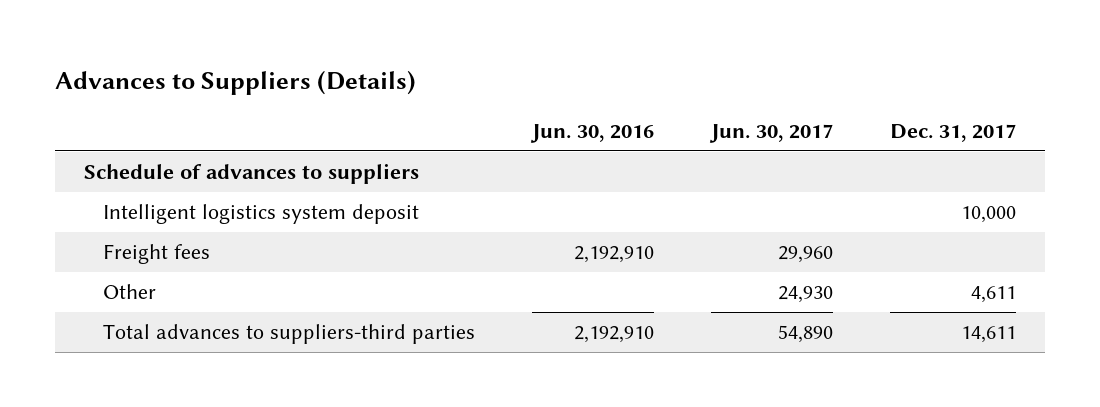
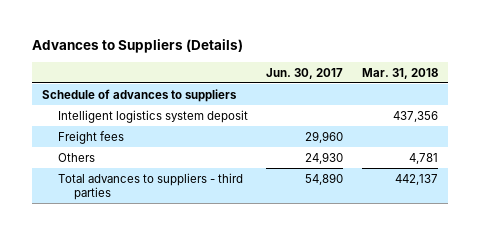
- | Jun. 30, 2016 | Jun. 30, 2017 | Dec. 31, 2017
+ | Jun. 30, 2017 | Mar. 31, 2018
- Other | | 24,930 | 4,611
- Total advances to suppliers-third parties | 2,192,910 | 54,890 | 14,611
+ Others | 24,930 | 4,781
+ Total advances to suppliers - third parties | 54,890 | 442,137

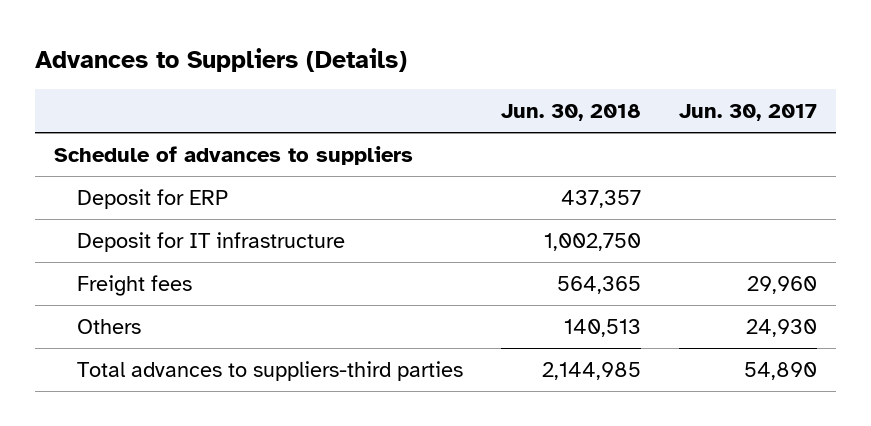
- | Jun. 30, 2017 | Mar. 31, 2018
+ | Jun. 30, 2018 | Jun. 30, 2017
- Intelligent logistics system deposit | | 437,356
+ Deposit for ERP | 437,357 |
+ Deposit for IT infrastructure | 1,002,750 |
- Total advances to suppliers - third parties | 54,890 | 442,137
+ Total advances to suppliers-third parties | 2,144,985 | 54,890

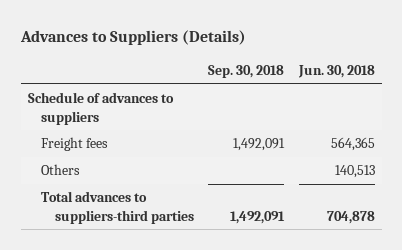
- | Jun. 30, 2018 | Jun. 30, 2017
+ | Sep. 30, 2018 | Jun. 30, 2018
- Deposit for ERP | 437,357 |
- Deposit for IT infrastructure | 1,002,750 |
- Total advances to suppliers-third parties | 2,144,985 | 54,890
+ Total advances to suppliers-third parties | 1,492,091 | 704,878

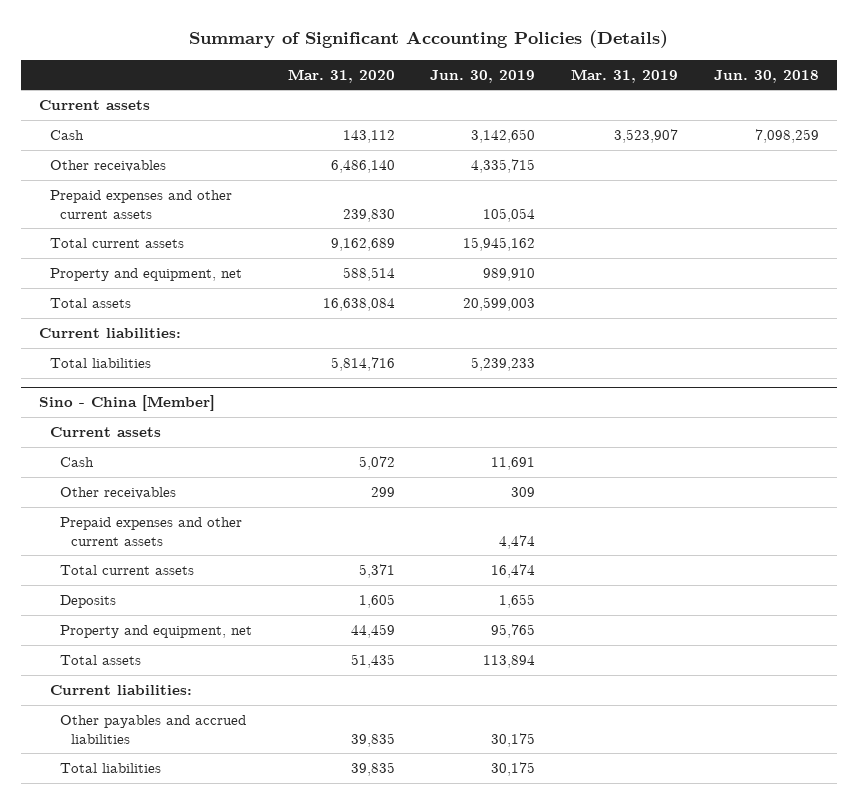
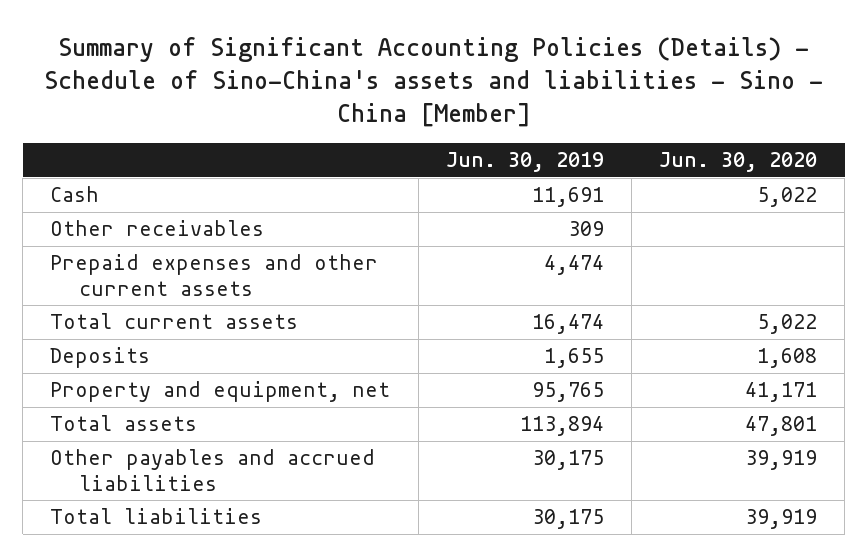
- Summary of Significant Accounting Policies (Details)
+ Summary of Significant Accounting Policies (Details) - Schedule of Sino-China's assets and liabilities - Sino - China [Member]
- | Mar. 31, 2020 | Jun. 30, 2019 | Mar. 31, 2019 | Jun. 30, 2018
+ | Jun. 30, 2019 | Jun. 30, 2020
- Current assets
- Cash | 143,112 | 3,142,650 | 3,523,907 | 7,098,259
- Other receivables | 6,486,140 | 4,335,715 | |
- Prepaid expenses and other current assets | 239,830 | 105,054 | |
- Total current assets | 9,162,689 | 15,945,162 | |
- Property and equipment, net | 588,514 | 989,910 | |
- Total assets | 16,638,084 | 20,599,003 | |
- Current liabilities:
- Total liabilities | 5,814,716 | 5,239,233 | |
- Sino - China [Member]
- Current assets
- Current liabilities:

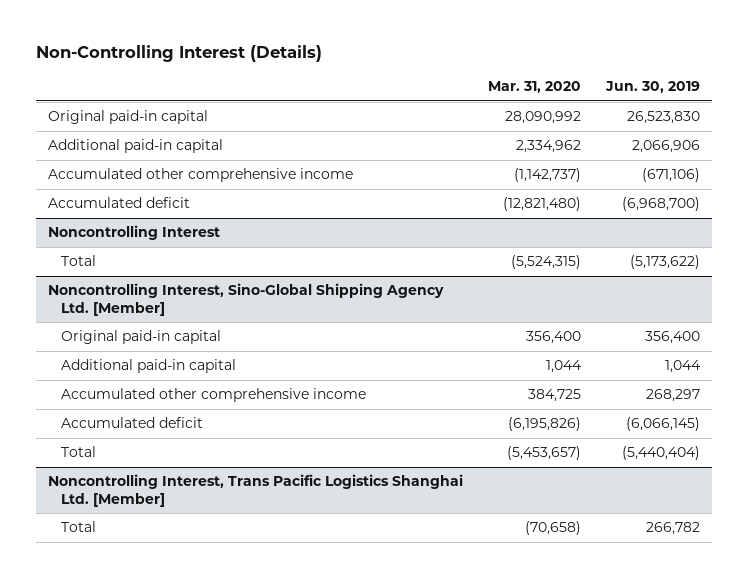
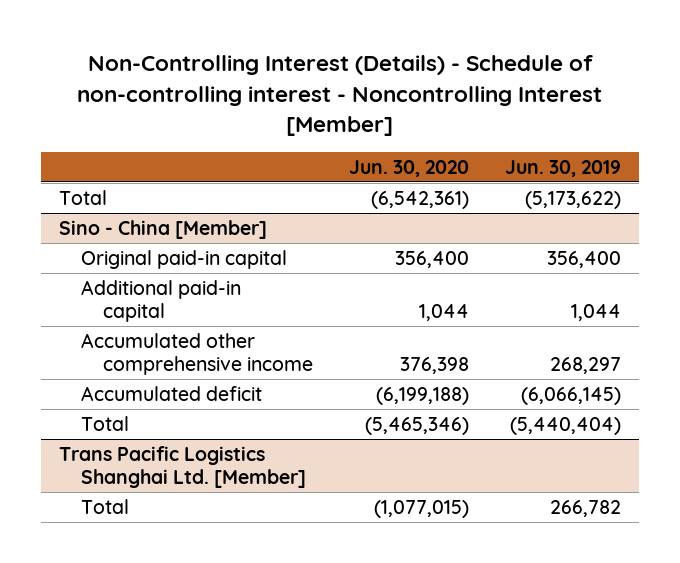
- Non-Controlling Interest (Details)
+ Non-Controlling Interest (Details) - Schedule of non-controlling interest - Noncontrolling Interest [Member]
- | Mar. 31, 2020 | Jun. 30, 2019
+ | Jun. 30, 2020 | Jun. 30, 2019
- Original paid-in capital | 28,090,992 | 26,523,830
- Additional paid-in capital | 2,334,962 | 2,066,906
- Accumulated other comprehensive income | (1,142,737) | (671,106)
- Accumulated deficit | (12,821,480) | (6,968,700)
- Noncontrolling Interest
- Noncontrolling Interest, Sino-Global Shipping Agency Ltd. [Member]
+ Sino - China [Member]
- Noncontrolling Interest, Trans Pacific Logistics Shanghai Ltd. [Member]
+ Trans Pacific Logistics Shanghai Ltd. [Member]

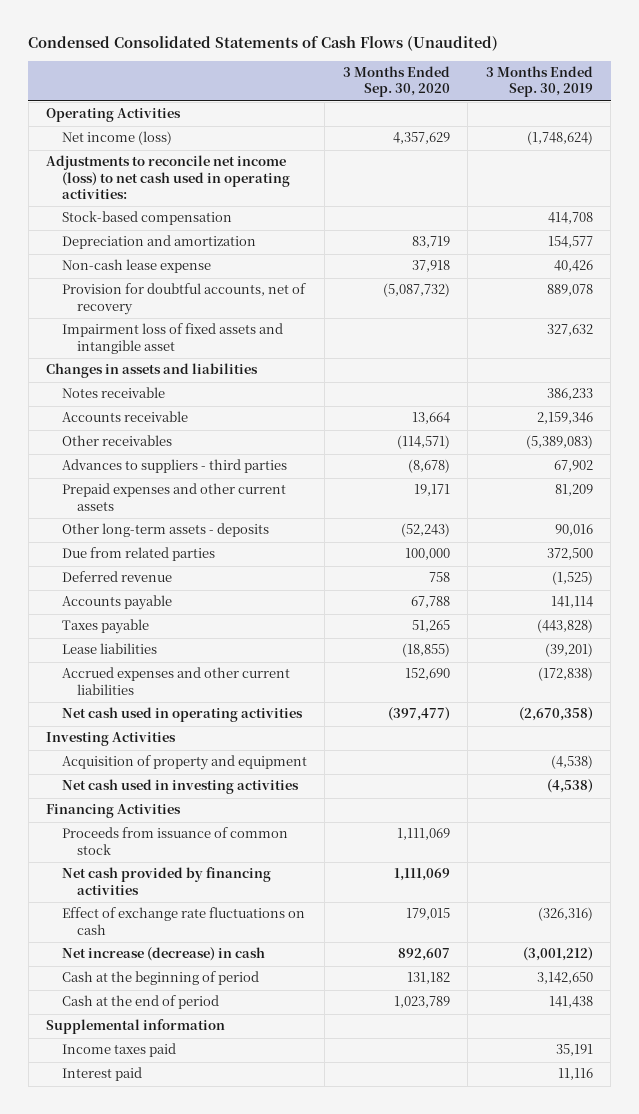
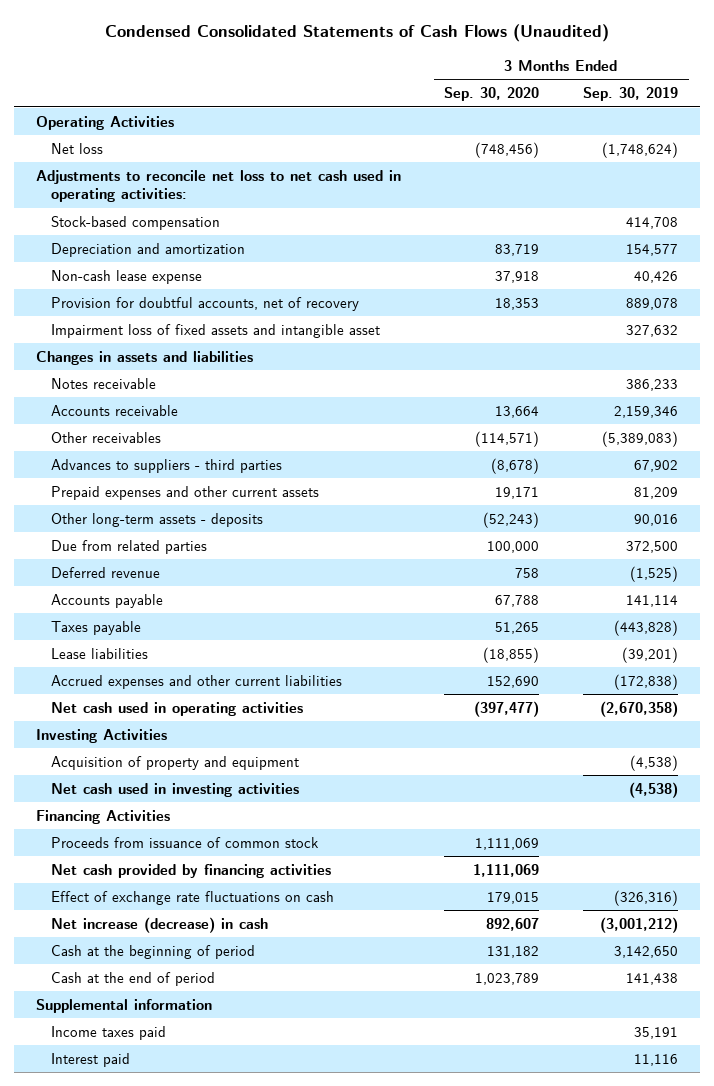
- Net income (loss) | 4,357,629 | (1,748,624)
- Adjustments to reconcile net income (loss) to net cash used in operating activities:
+ Net loss | (748,456) | (1,748,624)
+ Adjustments to reconcile net loss to net cash used in operating activities:
- Provision for doubtful accounts, net of recovery | (5,087,732) | 889,078
+ Provision for doubtful accounts, net of recovery | 18,353 | 889,078

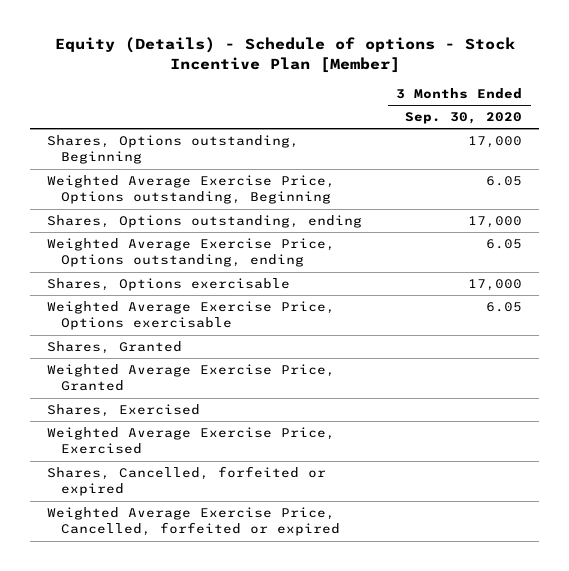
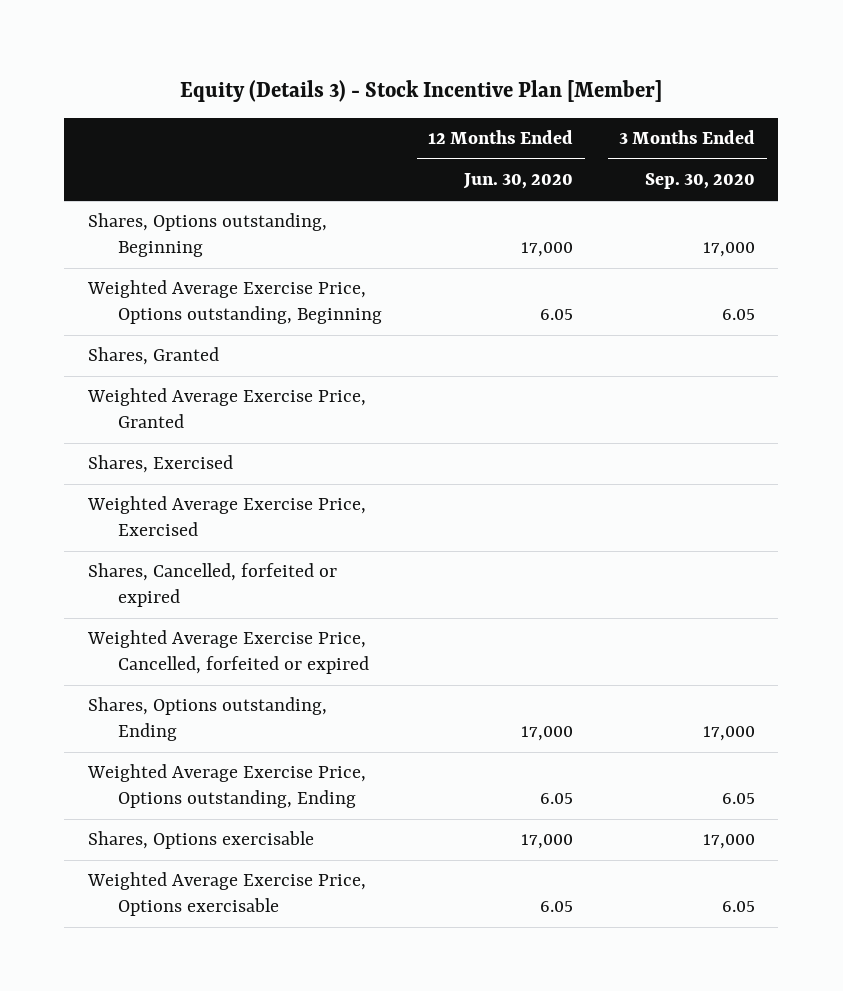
- Equity (Details) - Schedule of options - Stock Incentive Plan [Member]
+ Equity (Details 3) - Stock Incentive Plan [Member]
- | 3 Months Ended Sep. 30, 2020
+ | 12 Months Ended Jun. 30, 2020 | 3 Months Ended Sep. 30, 2020
- Shares, Options outstanding, ending | 17,000
- Weighted Average Exercise Price, Options outstanding, ending | 6.05
+ Shares, Options outstanding, Ending | 17,000 | 17,000
+ Weighted Average Exercise Price, Options outstanding, Ending | 6.05 | 6.05
moved down: Shares, Options exercisable | 17,000 | 17,000
moved down: Weighted Average Exercise Price, Options exercisable | 6.05 | 6.05

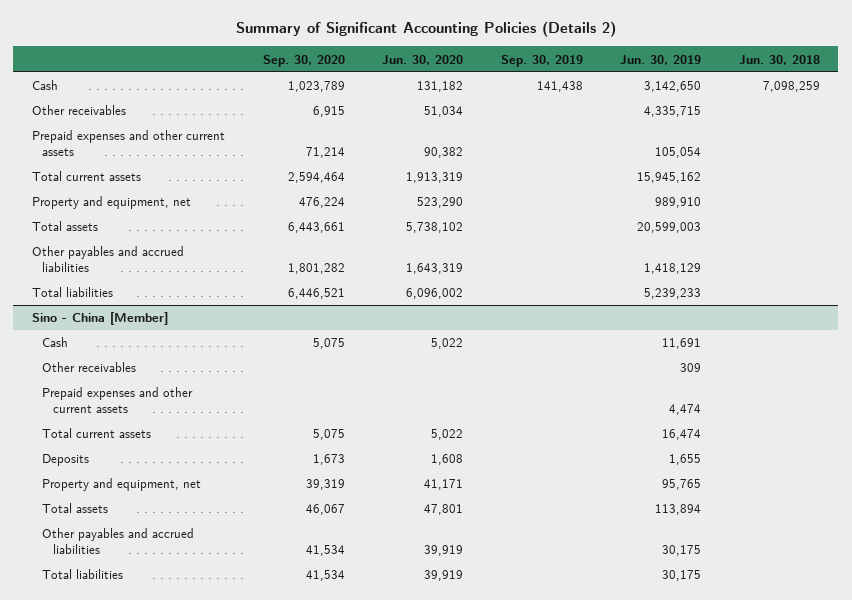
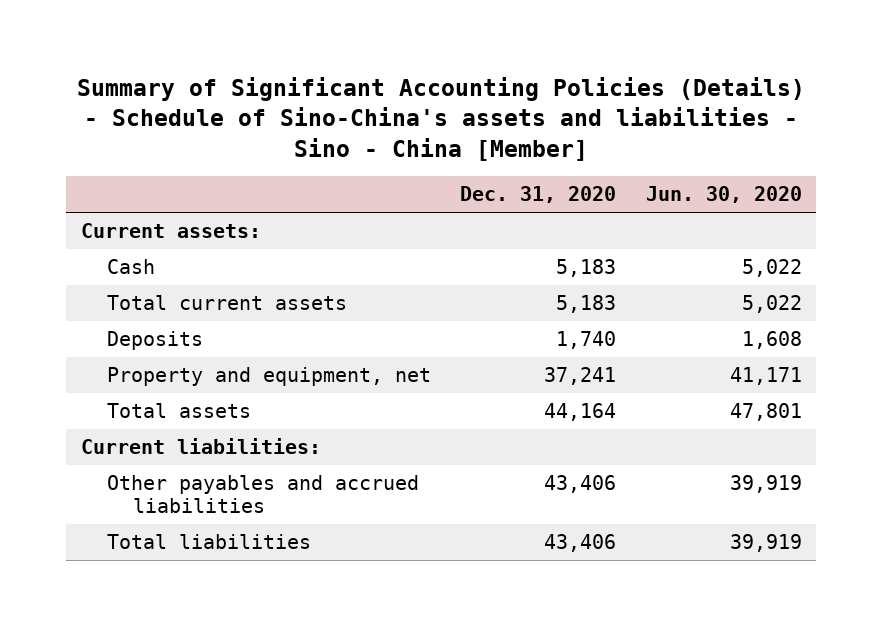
- Summary of Significant Accounting Policies (Details 2)
+ Summary of Significant Accounting Policies (Details) - Schedule of Sino-China's assets and liabilities - Sino - China [Member]
- | Sep. 30, 2020 | Jun. 30, 2020 | Sep. 30, 2019 | Jun. 30, 2019 | Jun. 30, 2018
+ | Dec. 31, 2020 | Jun. 30, 2020
- Cash | 1,023,789 | 131,182 | 141,438 | 3,142,650 | 7,098,259
- Other receivables | 6,915 | 51,034 | | 4,335,715 |
- Prepaid expenses and other current assets | 71,214 | 90,382 | | 105,054 |
- Total current assets | 2,594,464 | 1,913,319 | | 15,945,162 |
- Property and equipment, net | 476,224 | 523,290 | | 989,910 |
- Total assets | 6,443,661 | 5,738,102 | | 20,599,003 |
- Other payables and accrued liabilities | 1,801,282 | 1,643,319 | | 1,418,129 |
- Total liabilities | 6,446,521 | 6,096,002 | | 5,239,233 |
- Sino - China [Member]
+ Current assets:
- Other receivables | | | | 309 |
- Prepaid expenses and other current assets | | | | 4,474 |
+ Current liabilities:

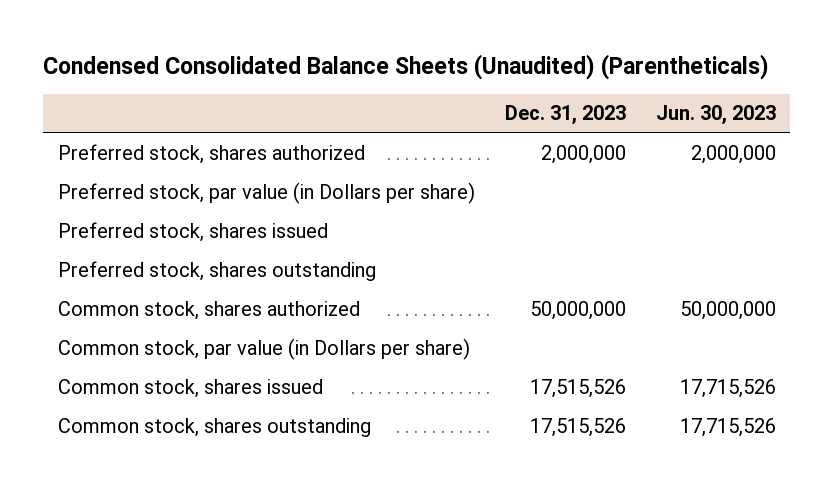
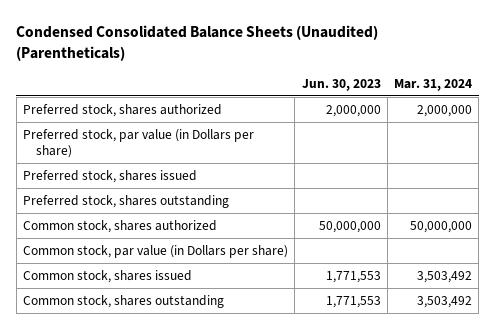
- | Dec. 31, 2023 | Jun. 30, 2023
+ | Jun. 30, 2023 | Mar. 31, 2024
- Common stock, shares issued | 17,515,526 | 17,715,526
- Common stock, shares outstanding | 17,515,526 | 17,715,526
+ Common stock, shares issued | 1,771,553 | 3,503,492
+ Common stock, shares outstanding | 1,771,553 | 3,503,492

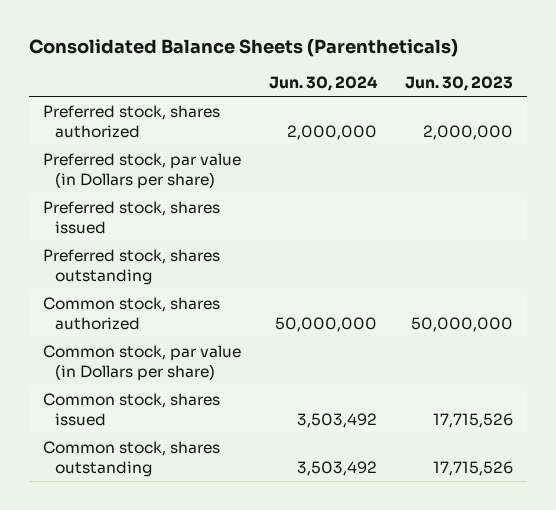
- Condensed Consolidated Balance Sheets (Unaudited) (Parentheticals)
+ Consolidated Balance Sheets (Parentheticals)
- | Jun. 30, 2023 | Mar. 31, 2024
+ | Jun. 30, 2024 | Jun. 30, 2023
- Common stock, shares issued | 1,771,553 | 3,503,492
- Common stock, shares outstanding | 1,771,553 | 3,503,492
+ Common stock, shares issued | 3,503,492 | 17,715,526
+ Common stock, shares outstanding | 3,503,492 | 17,715,526

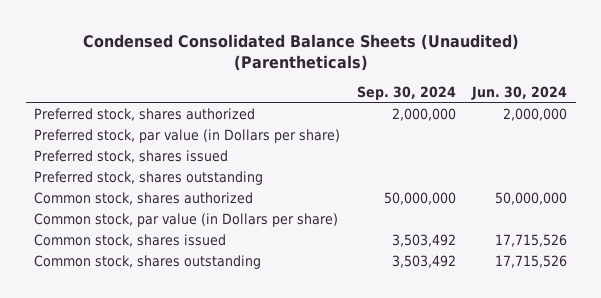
- Consolidated Balance Sheets (Parentheticals)
+ Condensed Consolidated Balance Sheets (Unaudited) (Parentheticals)
- | Jun. 30, 2024 | Jun. 30, 2023
+ | Sep. 30, 2024 | Jun. 30, 2024
- Common stock, shares issued | 3,503,492 | 17,715,526
- Common stock, shares outstanding | 3,503,492 | 17,715,526
+ Common stock, shares issued | 3,503,492 | 17,715,526
+ Common stock, shares outstanding | 3,503,492 | 17,715,526

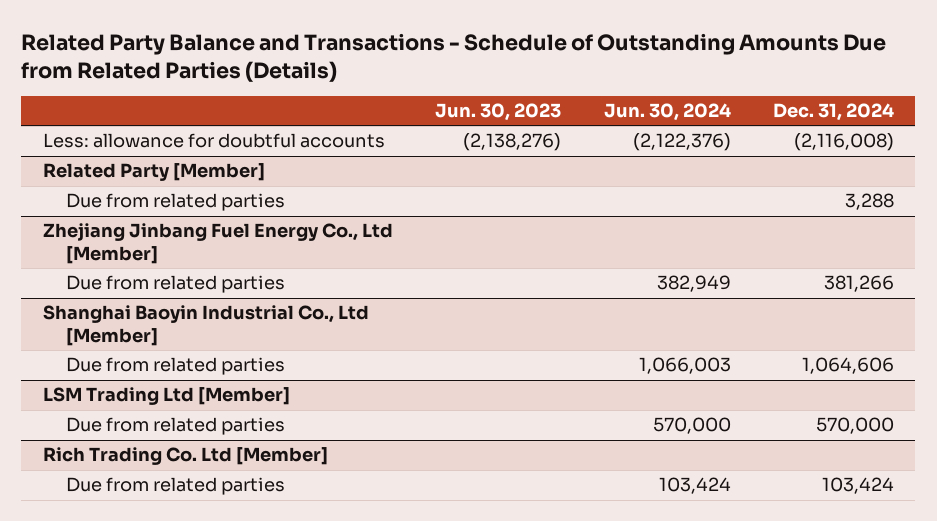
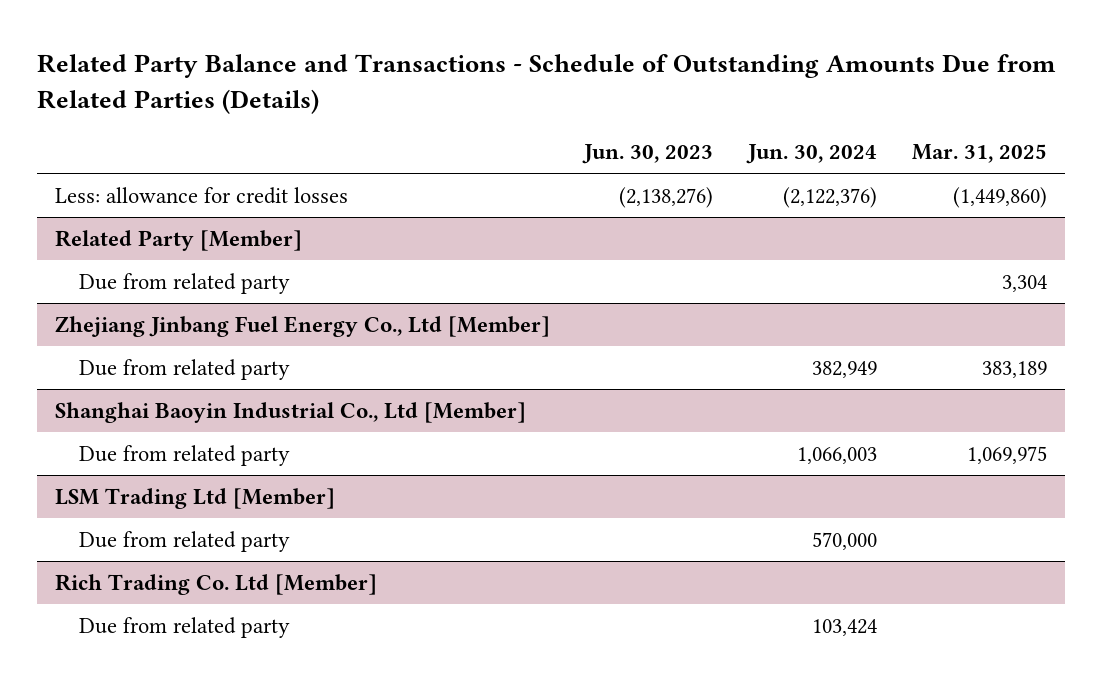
- | Jun. 30, 2023 | Jun. 30, 2024 | Dec. 31, 2024
+ | Jun. 30, 2023 | Jun. 30, 2024 | Mar. 31, 2025
- Less: allowance for doubtful accounts | (2,138,276) | (2,122,376) | (2,116,008)
+ Less: allowance for credit losses | (2,138,276) | (2,122,376) | (1,449,860)
@ Related Party [Member]
- Due from related parties | | | 3,288
+ Due from related party | | | 3,304
@ Zhejiang Jinbang Fuel Energy Co., Ltd [Member]
- Due from related parties | | 382,949 | 381,266
+ Due from related party | | 382,949 | 383,189
@ Shanghai Baoyin Industrial Co., Ltd [Member]
- Due from related parties | | 1,066,003 | 1,064,606
+ Due from related party | | 1,066,003 | 1,069,975
@ LSM Trading Ltd [Member]
- Due from related parties | | 570,000 | 570,000
+ Due from related party | | 570,000 |
@ Rich Trading Co. Ltd [Member]
- Due from related parties | | 103,424 | 103,424
+ Due from related party | | 103,424 |

